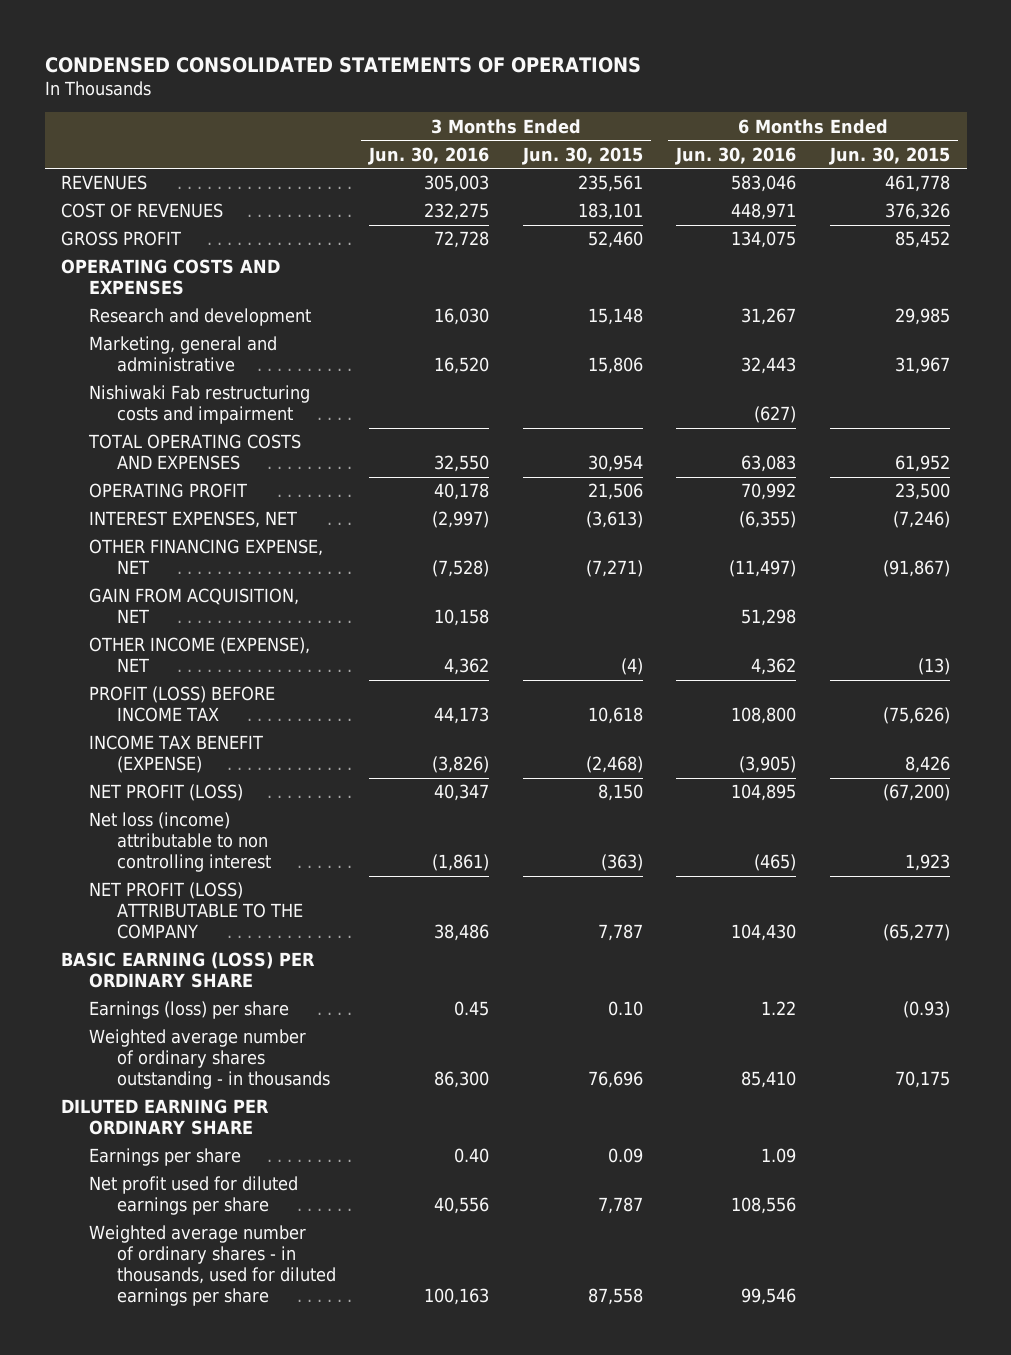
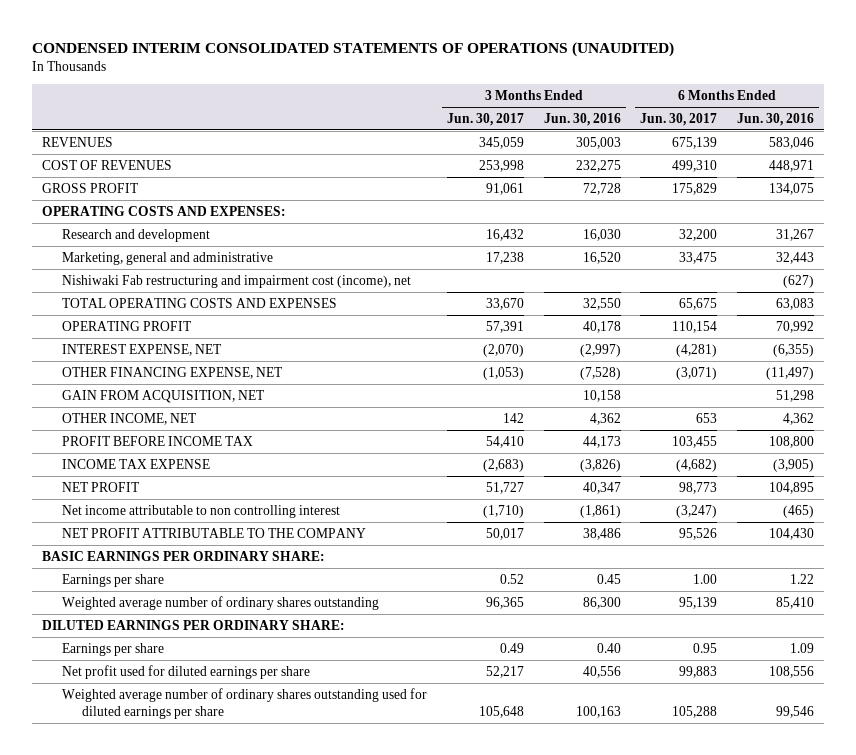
- CONDENSED CONSOLIDATED STATEMENTS OF OPERATIONS
+ CONDENSED INTERIM CONSOLIDATED STATEMENTS OF OPERATIONS (UNAUDITED)
- | 3 Months Ended Jun. 30, 2016 | 3 Months Ended Jun. 30, 2015 | 6 Months Ended Jun. 30, 2016 | 6 Months Ended Jun. 30, 2015
+ | 3 Months Ended Jun. 30, 2017 | 3 Months Ended Jun. 30, 2016 | 6 Months Ended Jun. 30, 2017 | 6 Months Ended Jun. 30, 2016
- OPERATING COSTS AND EXPENSES
+ OPERATING COSTS AND EXPENSES:
- Nishiwaki Fab restructuring costs and impairment | | | (627) |
+ Nishiwaki Fab restructuring and impairment cost (income), net | | | | (627)
- INTEREST EXPENSES, NET | (2,997) | (3,613) | (6,355) | (7,246)
+ INTEREST EXPENSE, NET | (2,070) | (2,997) | (4,281) | (6,355)
- OTHER INCOME (EXPENSE), NET | 4,362 | (4) | 4,362 | (13)
- PROFIT (LOSS) BEFORE INCOME TAX | 44,173 | 10,618 | 108,800 | (75,626)
- INCOME TAX BENEFIT (EXPENSE) | (3,826) | (2,468) | (3,905) | 8,426
- NET PROFIT (LOSS) | 40,347 | 8,150 | 104,895 | (67,200)
- Net loss (income) attributable to non controlling interest | (1,861) | (363) | (465) | 1,923
- NET PROFIT (LOSS) ATTRIBUTABLE TO THE COMPANY | 38,486 | 7,787 | 104,430 | (65,277)
- BASIC EARNING (LOSS) PER ORDINARY SHARE
- Earnings (loss) per share | 0.45 | 0.10 | 1.22 | (0.93)
- Weighted average number of ordinary shares outstanding - in thousands | 86,300 | 76,696 | 85,410 | 70,175
- DILUTED EARNING PER ORDINARY SHARE
+ OTHER INCOME, NET | 142 | 4,362 | 653 | 4,362
+ PROFIT BEFORE INCOME TAX | 54,410 | 44,173 | 103,455 | 108,800
+ INCOME TAX EXPENSE | (2,683) | (3,826) | (4,682) | (3,905)
+ NET PROFIT | 51,727 | 40,347 | 98,773 | 104,895
+ Net income attributable to non controlling interest | (1,710) | (1,861) | (3,247) | (465)
+ NET PROFIT ATTRIBUTABLE TO THE COMPANY | 50,017 | 38,486 | 95,526 | 104,430
+ BASIC EARNINGS PER ORDINARY SHARE:
+ Earnings per share | 0.52 | 0.45 | 1.00 | 1.22
+ Weighted average number of ordinary shares outstanding | 96,365 | 86,300 | 95,139 | 85,410
+ DILUTED EARNINGS PER ORDINARY SHARE:
- Weighted average number of ordinary shares - in thousands, used for diluted earnings per share | 100,163 | 87,558 | 99,546 |
+ Weighted average number of ordinary shares outstanding used for diluted earnings per share | 105,648 | 100,163 | 105,288 | 99,546

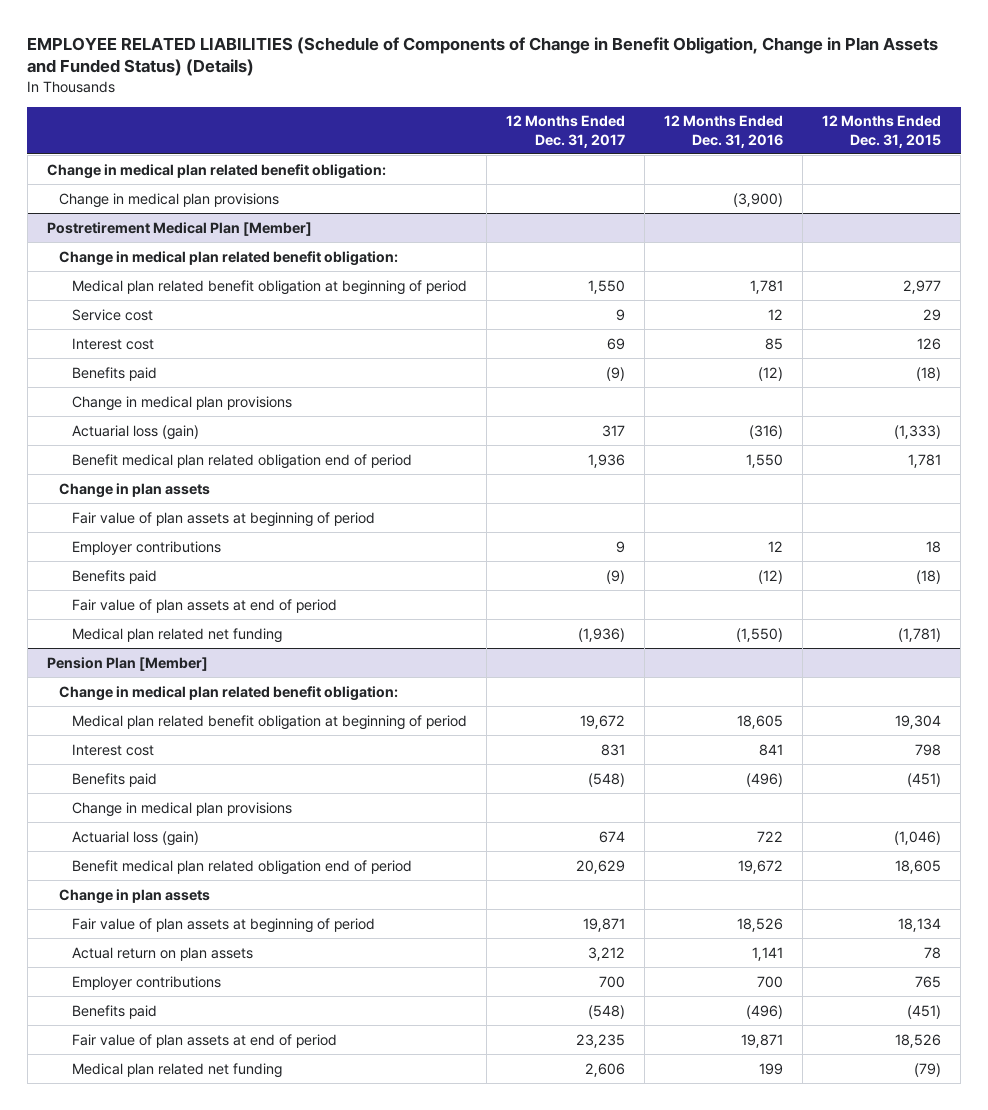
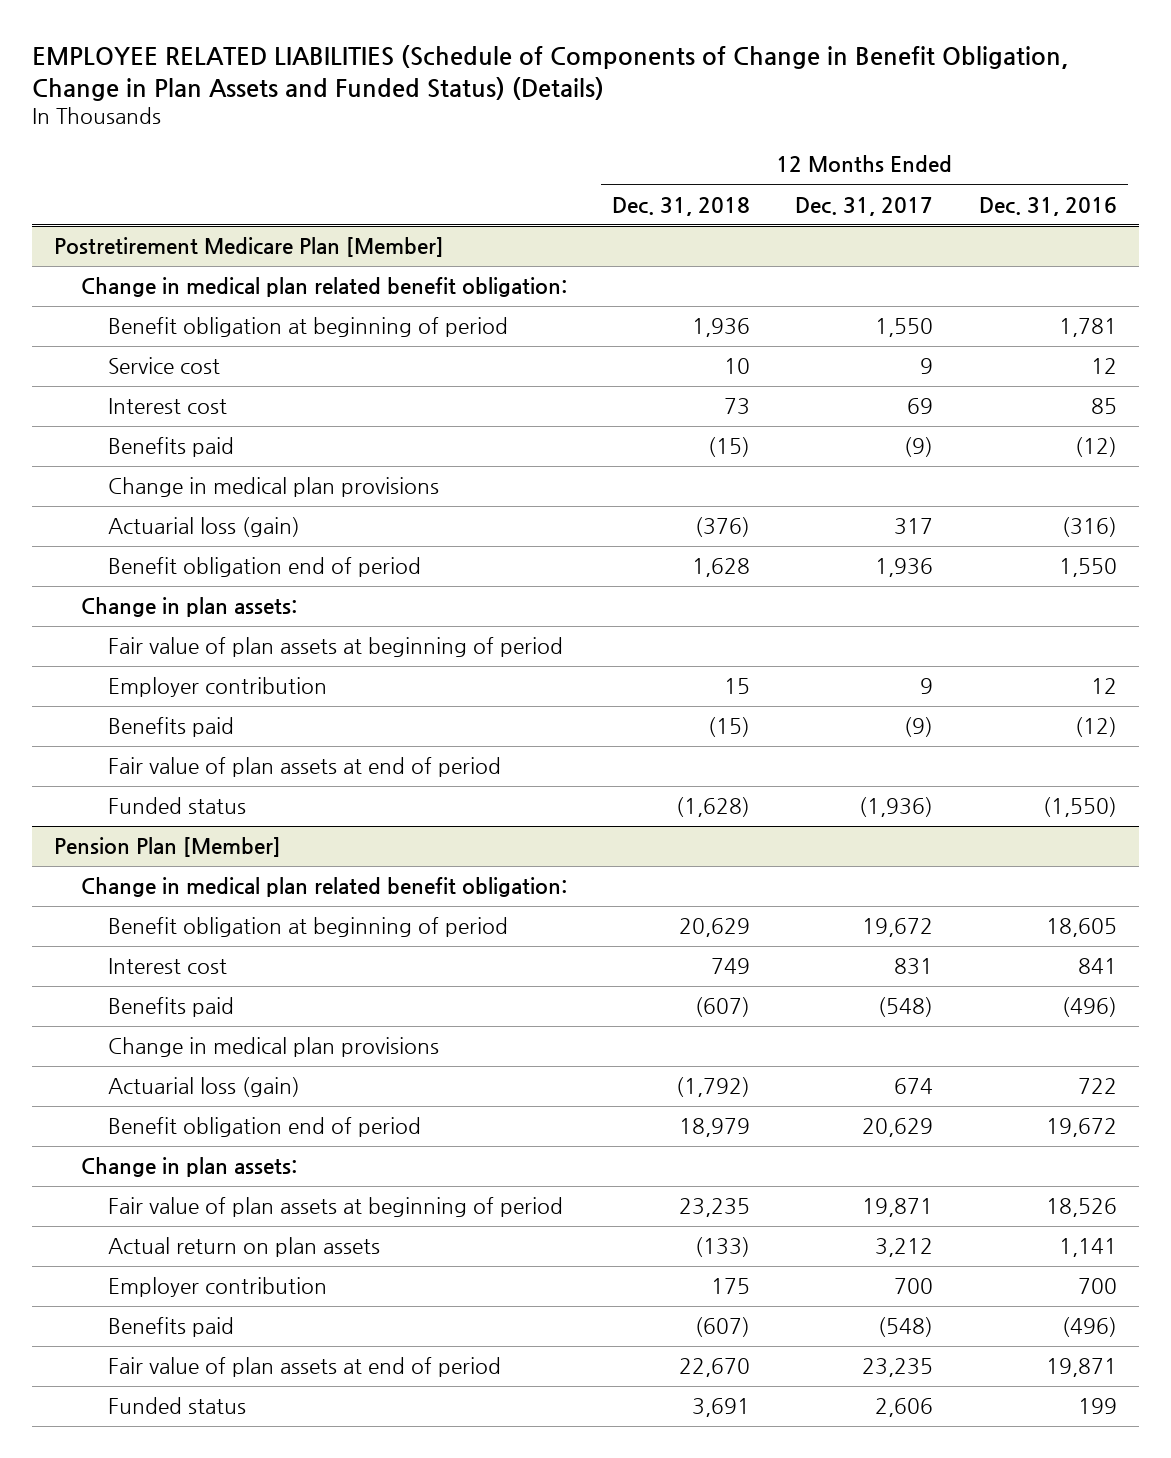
- | 12 Months Ended Dec. 31, 2017 | 12 Months Ended Dec. 31, 2016 | 12 Months Ended Dec. 31, 2015
+ | 12 Months Ended Dec. 31, 2018 | 12 Months Ended Dec. 31, 2017 | 12 Months Ended Dec. 31, 2016
- Change in medical plan related benefit obligation:
- Change in medical plan provisions | | (3,900) |
- Postretirement Medical Plan [Member]
+ Postretirement Medicare Plan [Member]
- Medical plan related benefit obligation at beginning of period | 1,550 | 1,781 | 2,977
+ Benefit obligation at beginning of period | 1,936 | 1,550 | 1,781
- Benefit medical plan related obligation end of period | 1,936 | 1,550 | 1,781
- Change in plan assets
+ Benefit obligation end of period | 1,628 | 1,936 | 1,550
+ Change in plan assets:
- Employer contributions | 9 | 12 | 18
+ Employer contribution | 15 | 9 | 12
- Medical plan related net funding | (1,936) | (1,550) | (1,781)
+ Funded status | (1,628) | (1,936) | (1,550)
@ Pension Plan [Member]
- Medical plan related benefit obligation at beginning of period | 19,672 | 18,605 | 19,304
+ Benefit obligation at beginning of period | 20,629 | 19,672 | 18,605
- Benefit medical plan related obligation end of period | 20,629 | 19,672 | 18,605
- Change in plan assets
+ Benefit obligation end of period | 18,979 | 20,629 | 19,672
+ Change in plan assets:
- Employer contributions | 700 | 700 | 765
+ Employer contribution | 175 | 700 | 700
- Medical plan related net funding | 2,606 | 199 | (79)
+ Funded status | 3,691 | 2,606 | 199

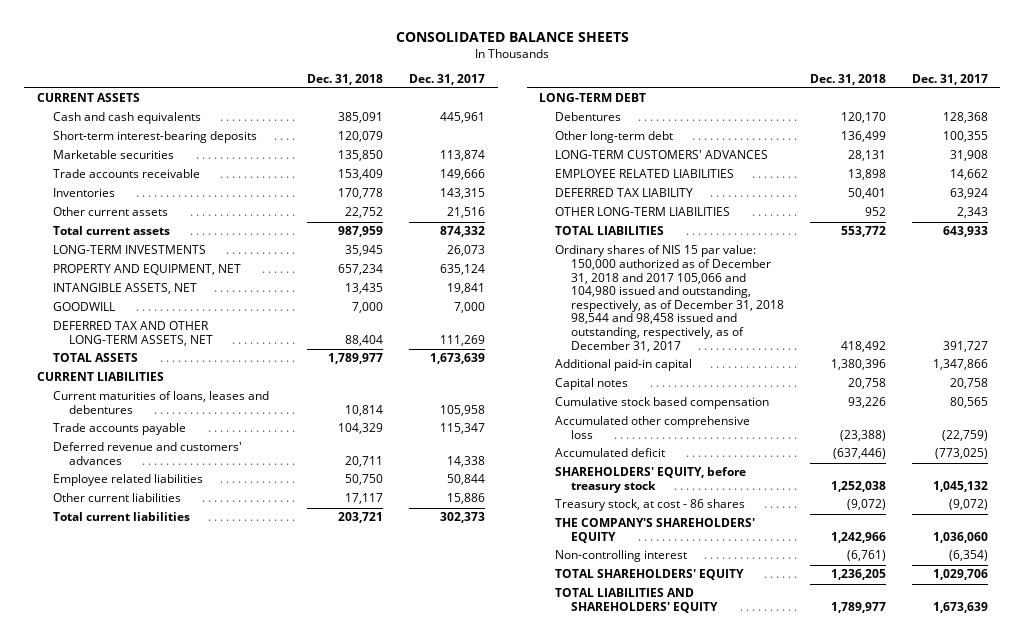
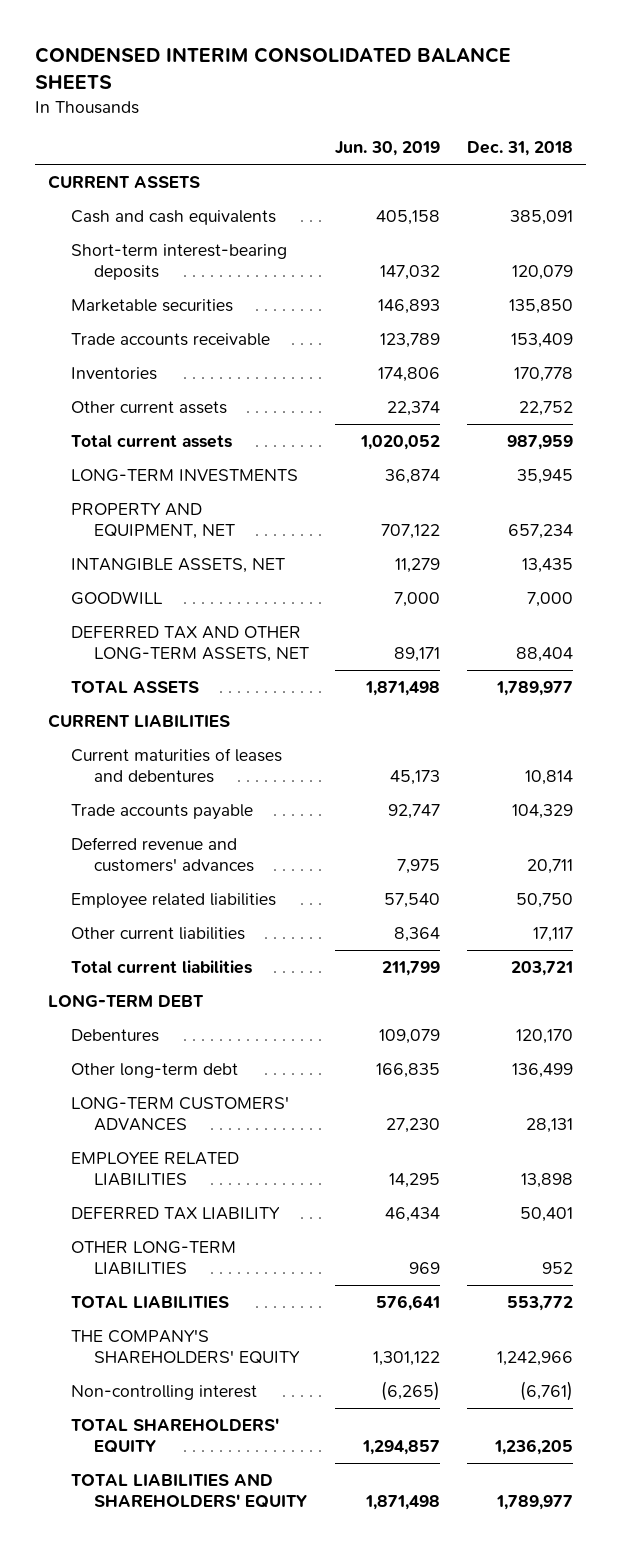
- CONSOLIDATED BALANCE SHEETS
+ CONDENSED INTERIM CONSOLIDATED BALANCE SHEETS
- | Dec. 31, 2018 | Dec. 31, 2017
+ | Jun. 30, 2019 | Dec. 31, 2018
- Current maturities of loans, leases and debentures | 10,814 | 105,958
+ Current maturities of leases and debentures | 45,173 | 10,814
- Ordinary shares of NIS 15 par value: 150,000 authorized as of December 31, 2018 and 2017 105,066 and 104,980 issued and outstanding, respectively, as of December 31, 2018 98,544 and 98,458 issued and outstanding, respectively, as of December 31, 2017 | 418,492 | 391,727
- Additional paid-in capital | 1,380,396 | 1,347,866
- Capital notes | 20,758 | 20,758
- Cumulative stock based compensation | 93,226 | 80,565
- Accumulated other comprehensive loss | (23,388) | (22,759)
- Accumulated deficit | (637,446) | (773,025)
- SHAREHOLDERS' EQUITY, before treasury stock | 1,252,038 | 1,045,132
- Treasury stock, at cost - 86 shares | (9,072) | (9,072)

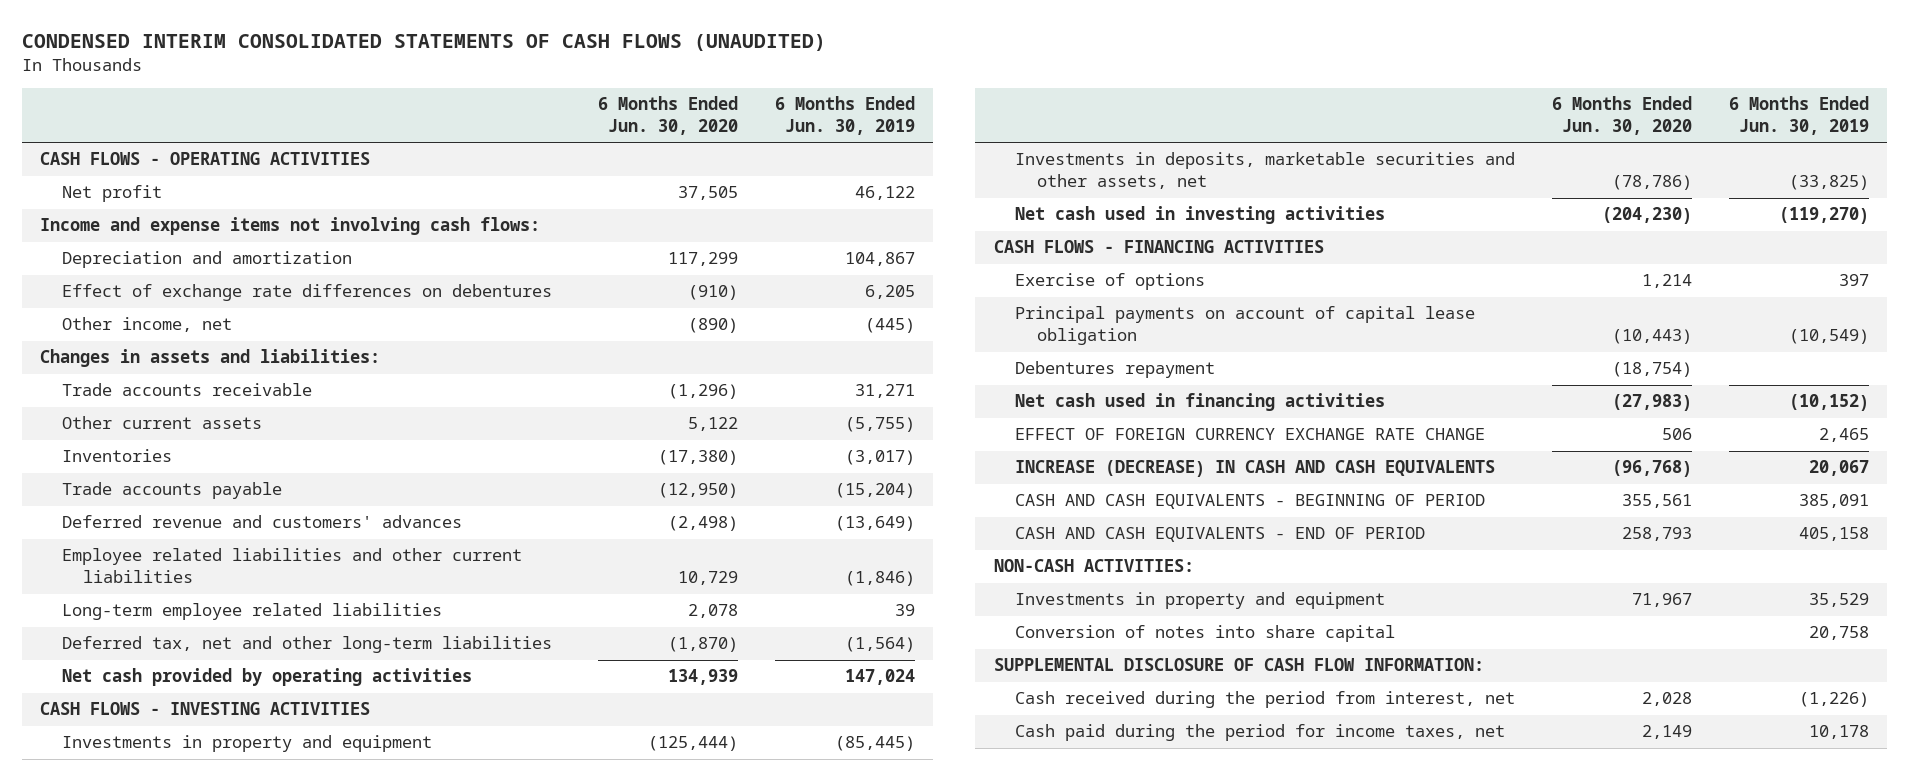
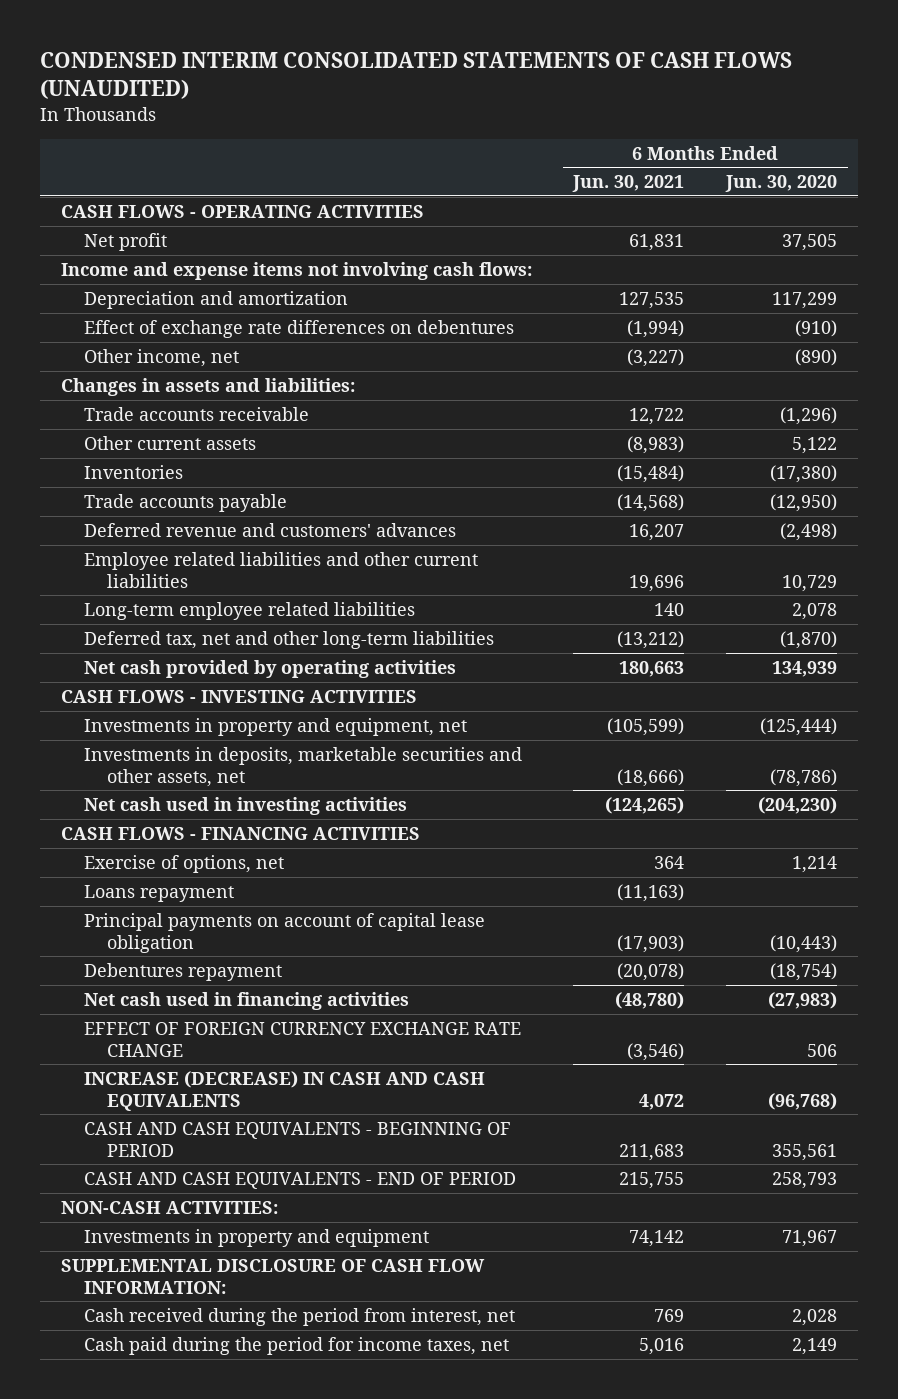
- | 6 Months Ended Jun. 30, 2020 | 6 Months Ended Jun. 30, 2019
+ | 6 Months Ended Jun. 30, 2021 | 6 Months Ended Jun. 30, 2020
- Investments in property and equipment | (125,444) | (85,445)
+ Investments in property and equipment, net | (105,599) | (125,444)
- Exercise of options | 1,214 | 397
+ Exercise of options, net | 364 | 1,214
+ Loans repayment | (11,163) |
- Conversion of notes into share capital | | 20,758

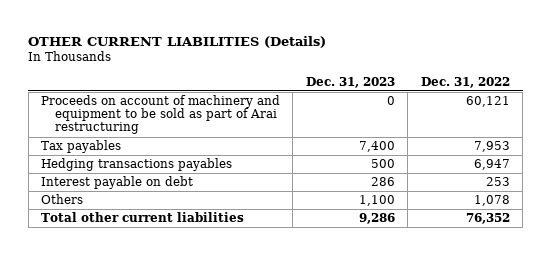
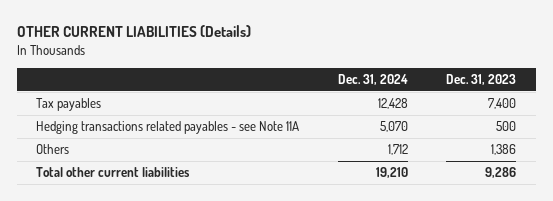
- | Dec. 31, 2023 | Dec. 31, 2022
+ | Dec. 31, 2024 | Dec. 31, 2023
- Proceeds on account of machinery and equipment to be sold as part of Arai restructuring | 0 | 60,121
- Hedging transactions payables | 500 | 6,947
- Interest payable on debt | 286 | 253
- Others | 1,100 | 1,078
+ Hedging transactions related payables - see Note 11A | 5,070 | 500
+ Others | 1,712 | 1,386

